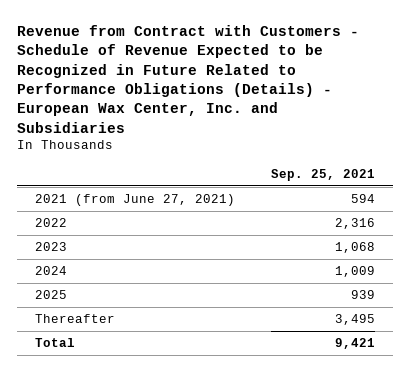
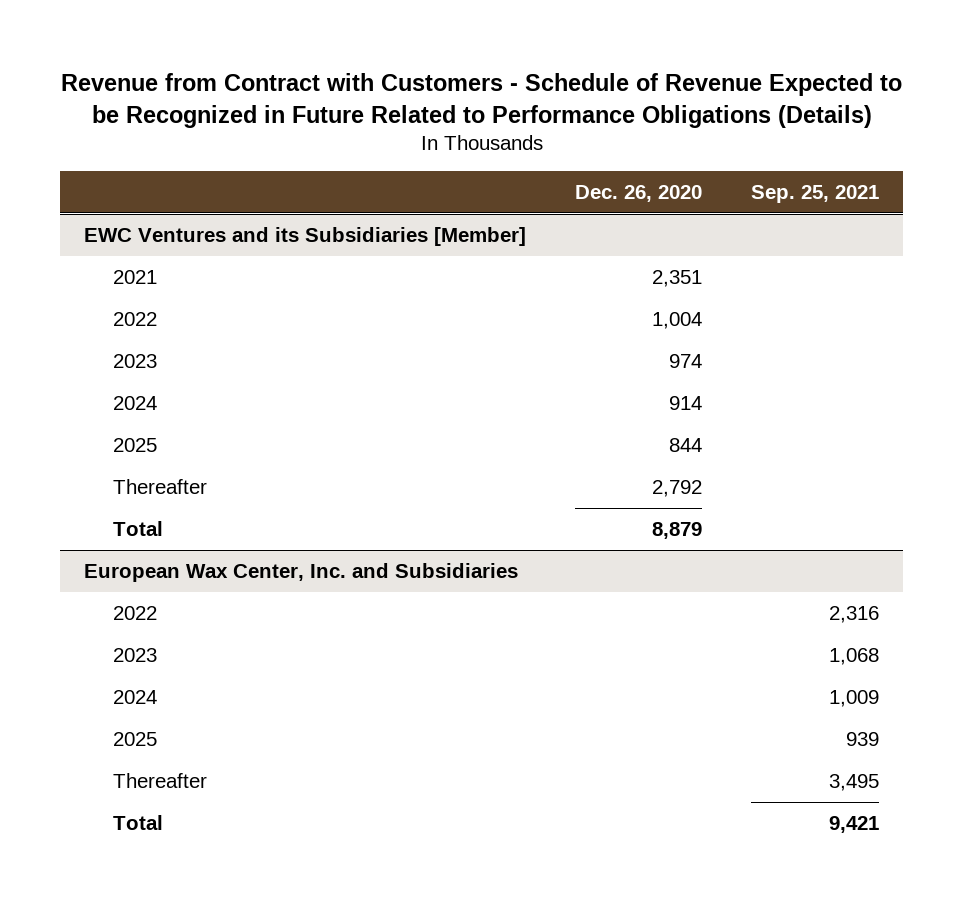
- Revenue from Contract with Customers - Schedule of Revenue Expected to be Recognized in Future Related to Performance Obligations (Details) - European Wax Center, Inc. and Subsidiaries
+ Revenue from Contract with Customers - Schedule of Revenue Expected to be Recognized in Future Related to Performance Obligations (Details)
- | Sep. 25, 2021
+ | Dec. 26, 2020 | Sep. 25, 2021
- 2021 (from June 27, 2021) | 594
+ EWC Ventures and its Subsidiaries [Member]
+ 2021 | 2,351 |
+ 2022 | 1,004 |
+ 2023 | 974 |
+ 2024 | 914 |
+ 2025 | 844 |
+ Thereafter | 2,792 |
+ Total | 8,879 |
+ European Wax Center, Inc. and Subsidiaries

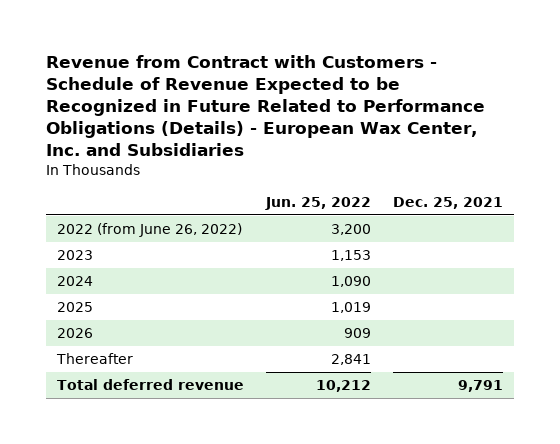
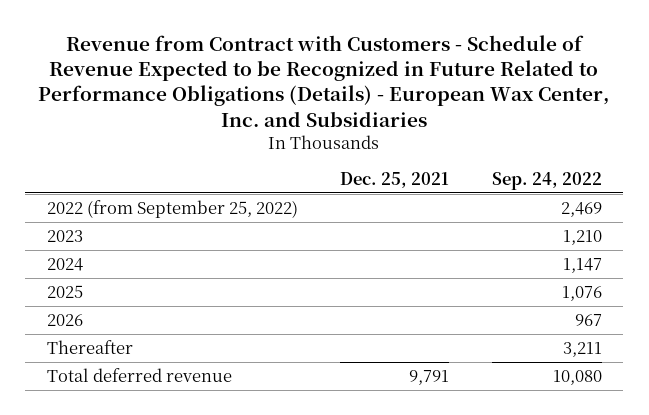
- | Jun. 25, 2022 | Dec. 25, 2021
+ | Dec. 25, 2021 | Sep. 24, 2022
- 2022 (from June 26, 2022) | 3,200 |
+ 2022 (from September 25, 2022) | | 2,469

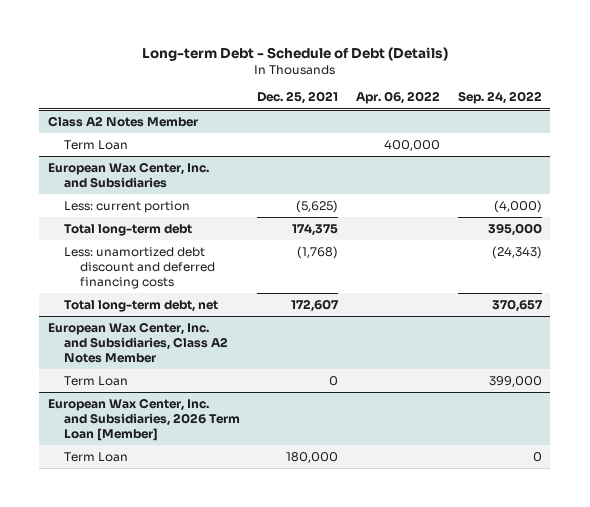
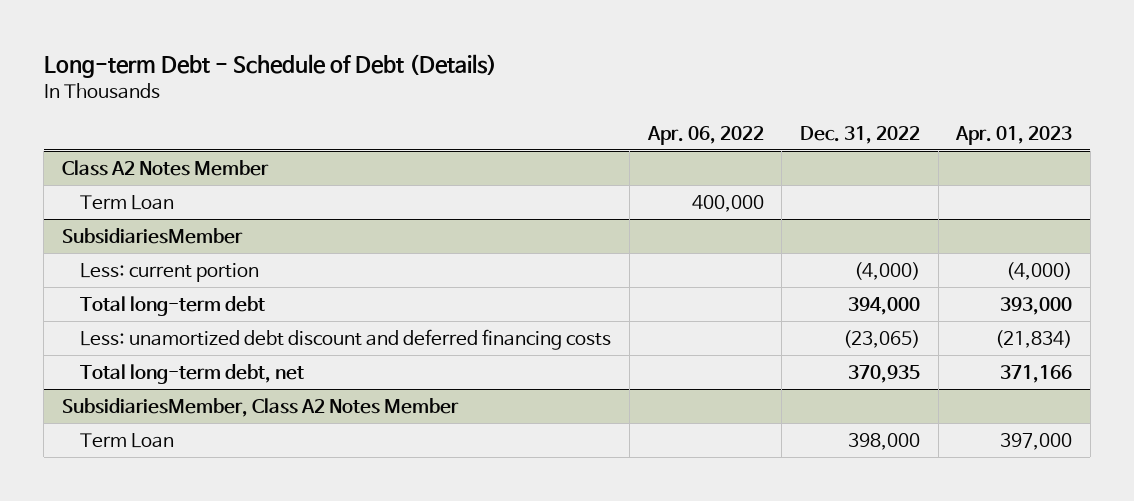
- | Dec. 25, 2021 | Apr. 06, 2022 | Sep. 24, 2022
+ | Apr. 06, 2022 | Dec. 31, 2022 | Apr. 01, 2023
- European Wax Center, Inc. and Subsidiaries
+ SubsidiariesMember
- European Wax Center, Inc. and Subsidiaries, Class A2 Notes Member
- Term Loan | 0 | | 399,000
- European Wax Center, Inc. and Subsidiaries, 2026 Term Loan [Member]
- Term Loan | 180,000 | | 0
+ SubsidiariesMember, Class A2 Notes Member
+ Term Loan | | 398,000 | 397,000

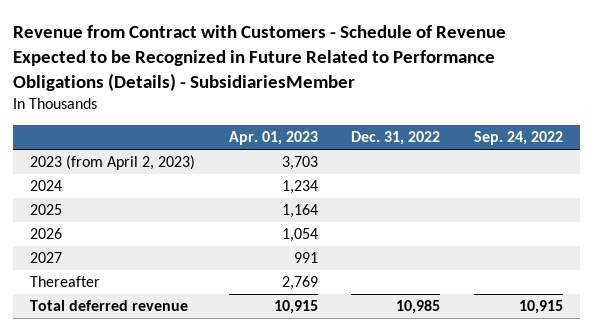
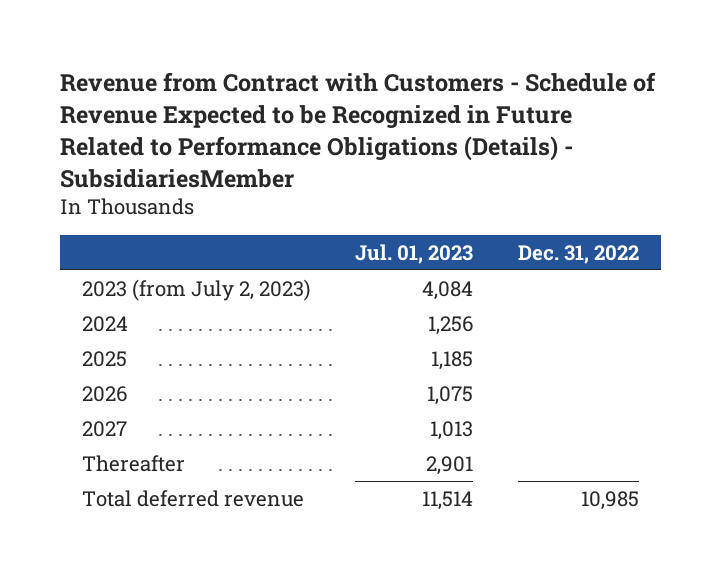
- | Apr. 01, 2023 | Dec. 31, 2022 | Sep. 24, 2022
+ | Jul. 01, 2023 | Dec. 31, 2022
- 2023 (from April 2, 2023) | 3,703 | |
+ 2023 (from July 2, 2023) | 4,084 |

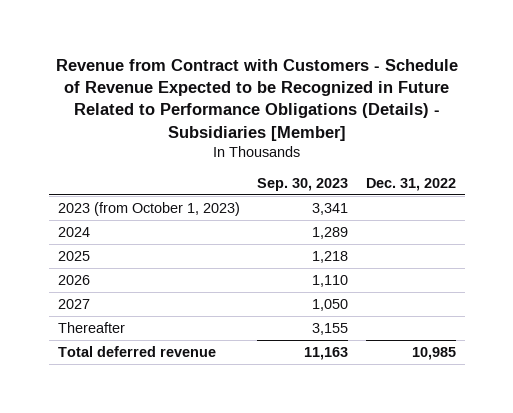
- Revenue from Contract with Customers - Schedule of Revenue Expected to be Recognized in Future Related to Performance Obligations (Details) - SubsidiariesMember
+ Revenue from Contract with Customers - Schedule of Revenue Expected to be Recognized in Future Related to Performance Obligations (Details) - Subsidiaries [Member]
- | Jul. 01, 2023 | Dec. 31, 2022
+ | Sep. 30, 2023 | Dec. 31, 2022
- 2023 (from July 2, 2023) | 4,084 |
+ 2023 (from October 1, 2023) | 3,341 |

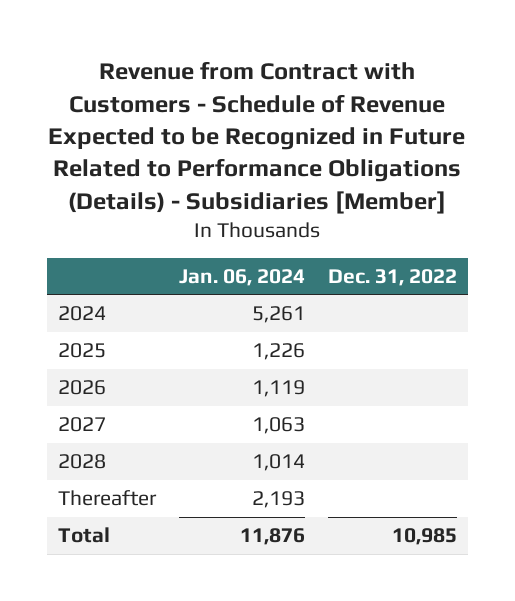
- | Sep. 30, 2023 | Dec. 31, 2022
+ | Jan. 06, 2024 | Dec. 31, 2022
- 2023 (from October 1, 2023) | 3,341 |
+ 2028 | 1,014 |
- Total deferred revenue | 11,163 | 10,985
+ Total | 11,876 | 10,985

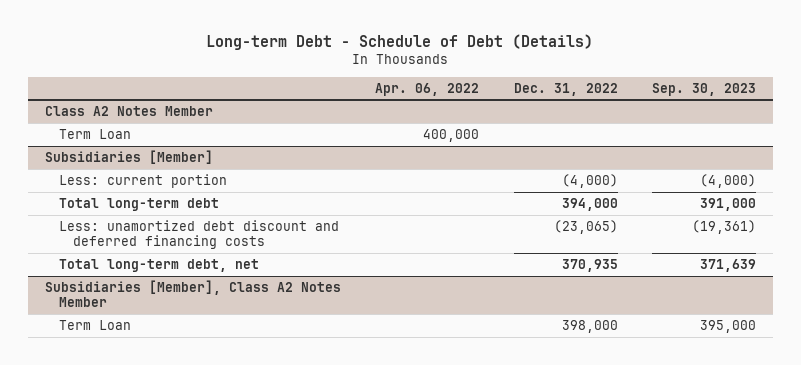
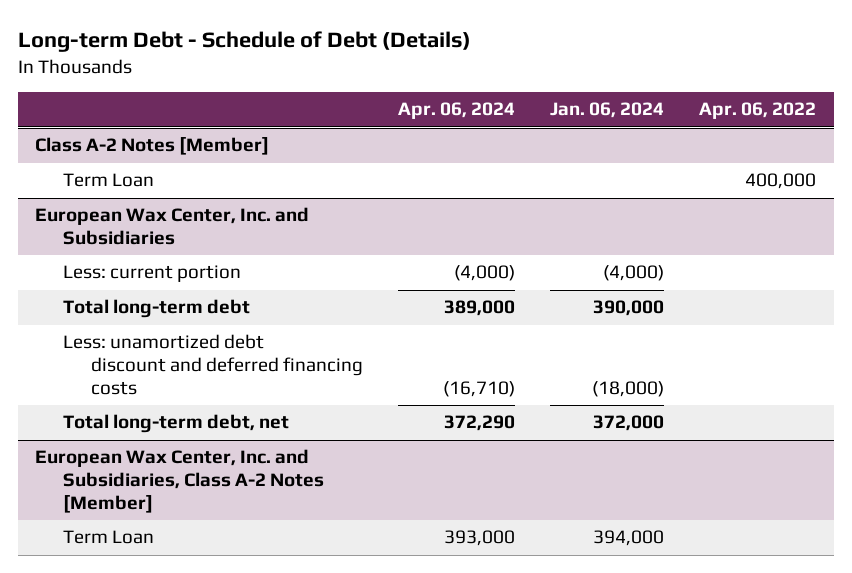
- | Apr. 06, 2022 | Dec. 31, 2022 | Sep. 30, 2023
+ | Apr. 06, 2024 | Jan. 06, 2024 | Apr. 06, 2022
- Class A2 Notes Member
+ Class A-2 Notes [Member]
- Subsidiaries [Member]
+ European Wax Center, Inc. and Subsidiaries
- Subsidiaries [Member], Class A2 Notes Member
- Term Loan | | 398,000 | 395,000
+ European Wax Center, Inc. and Subsidiaries, Class A-2 Notes [Member]
+ Term Loan | 393,000 | 394,000 |

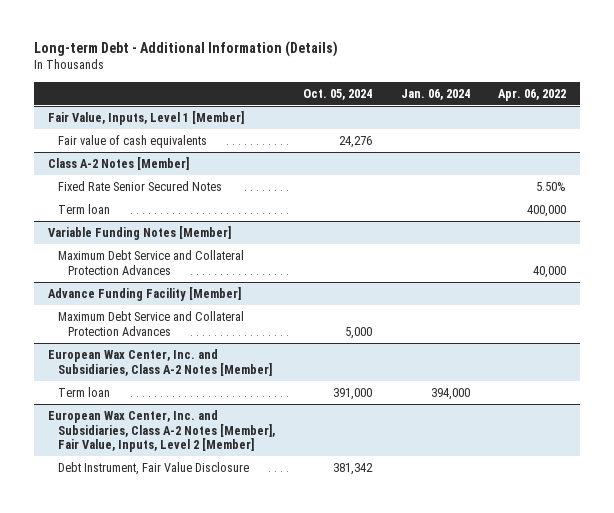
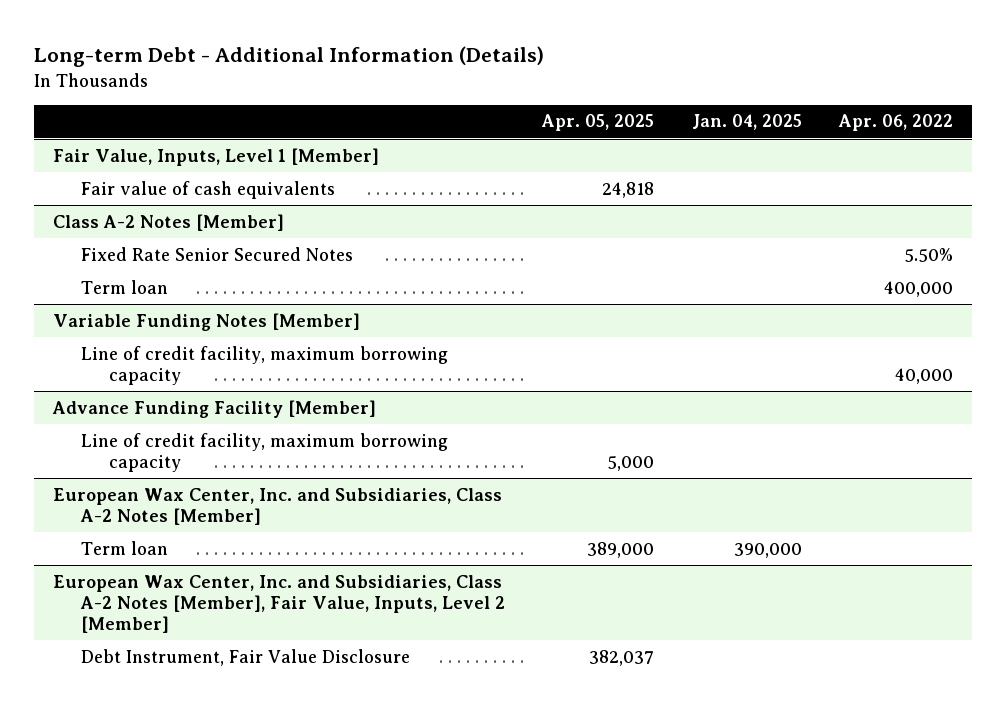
- | Oct. 05, 2024 | Jan. 06, 2024 | Apr. 06, 2022
+ | Apr. 05, 2025 | Jan. 04, 2025 | Apr. 06, 2022
@ Variable Funding Notes [Member]
- Maximum Debt Service and Collateral Protection Advances | | | 40,000
+ Line of credit facility, maximum borrowing capacity | | | 40,000
@ Advance Funding Facility [Member]
- Maximum Debt Service and Collateral Protection Advances | 5,000 | |
+ Line of credit facility, maximum borrowing capacity | 5,000 | |

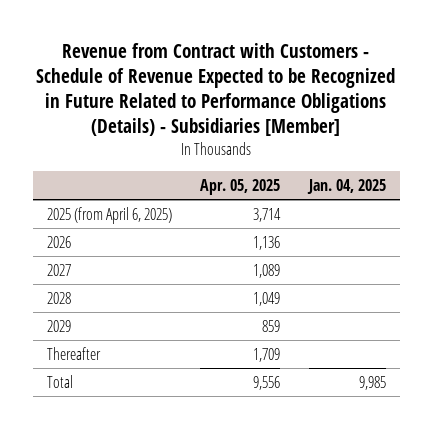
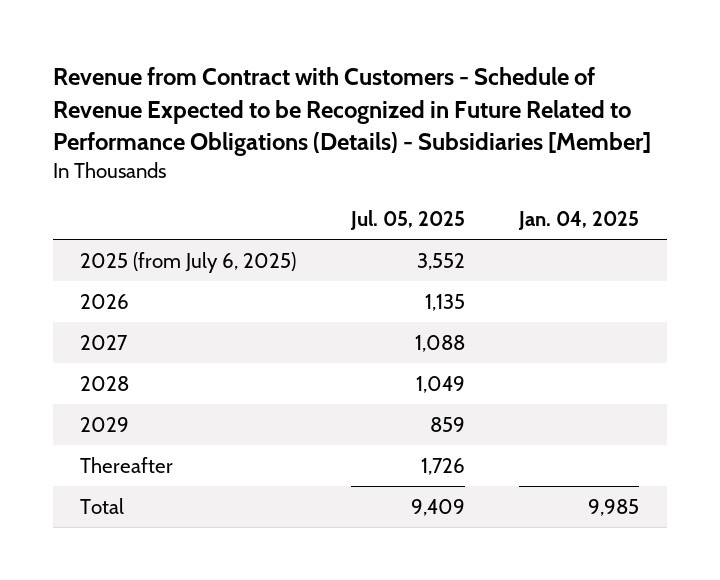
- | Apr. 05, 2025 | Jan. 04, 2025
+ | Jul. 05, 2025 | Jan. 04, 2025
- 2025 (from April 6, 2025) | 3,714 |
+ 2025 (from July 6, 2025) | 3,552 |

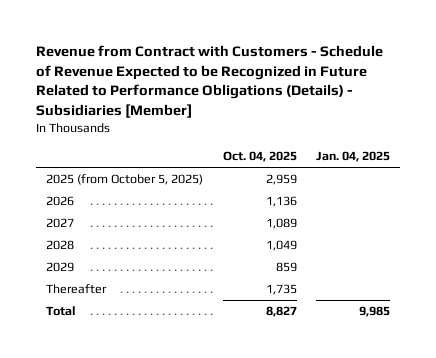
- | Jul. 05, 2025 | Jan. 04, 2025
+ | Oct. 04, 2025 | Jan. 04, 2025
- 2025 (from July 6, 2025) | 3,552 |
+ 2025 (from October 5, 2025) | 2,959 |

